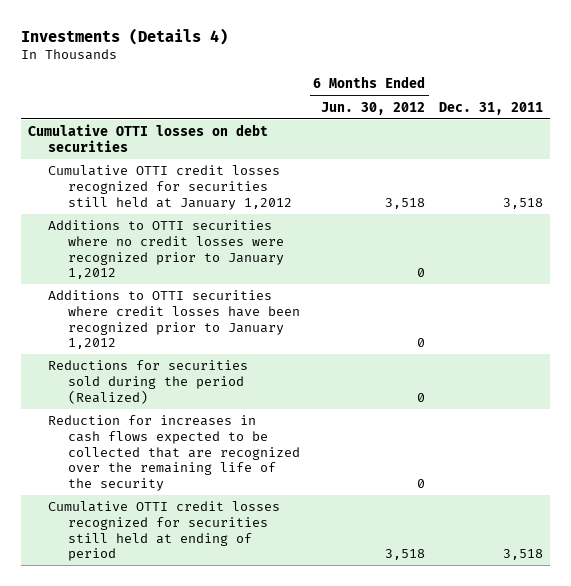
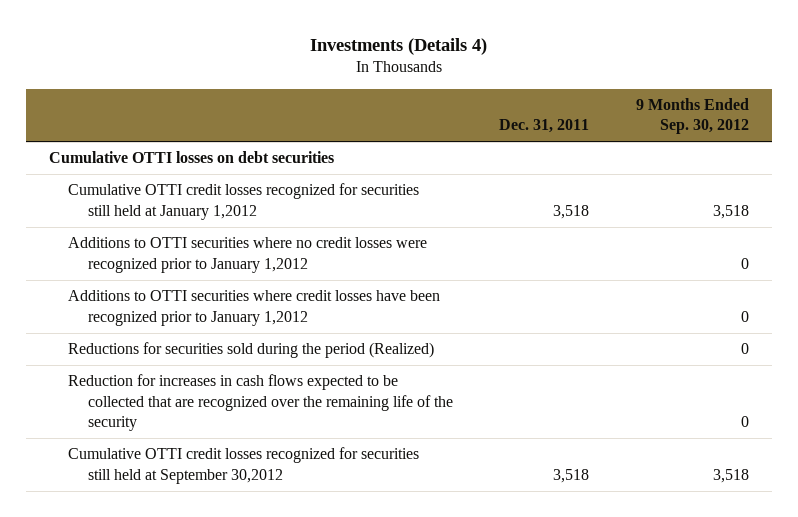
- | 6 Months Ended Jun. 30, 2012 | Dec. 31, 2011
+ | Dec. 31, 2011 | 9 Months Ended Sep. 30, 2012
- Cumulative OTTI credit losses recognized for securities still held at ending of period | 3,518 | 3,518
+ Cumulative OTTI credit losses recognized for securities still held at September 30,2012 | 3,518 | 3,518

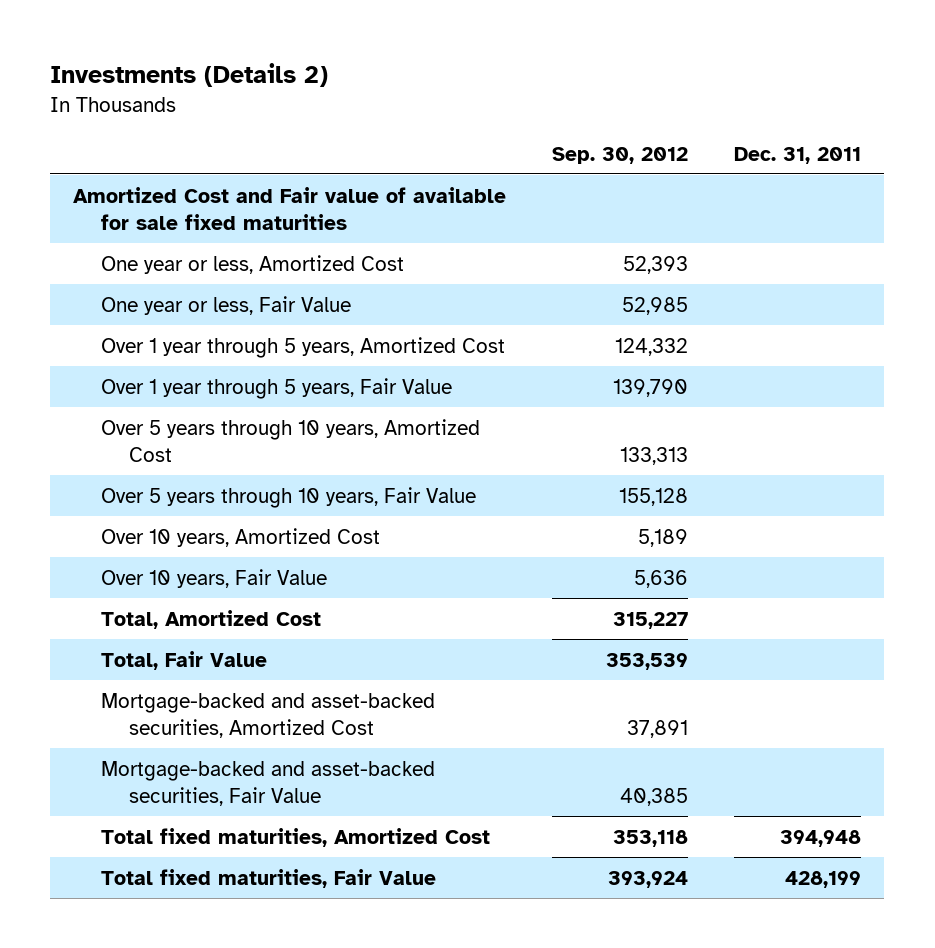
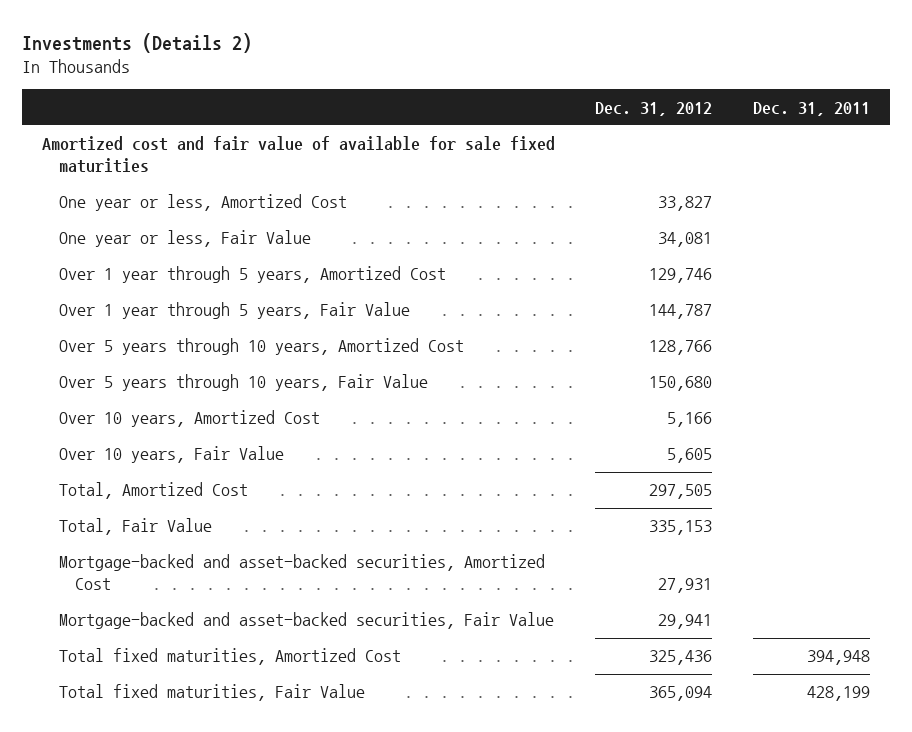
- | Sep. 30, 2012 | Dec. 31, 2011
+ | Dec. 31, 2012 | Dec. 31, 2011
- Amortized Cost and Fair value of available for sale fixed maturities
+ Amortized cost and fair value of available for sale fixed maturities

